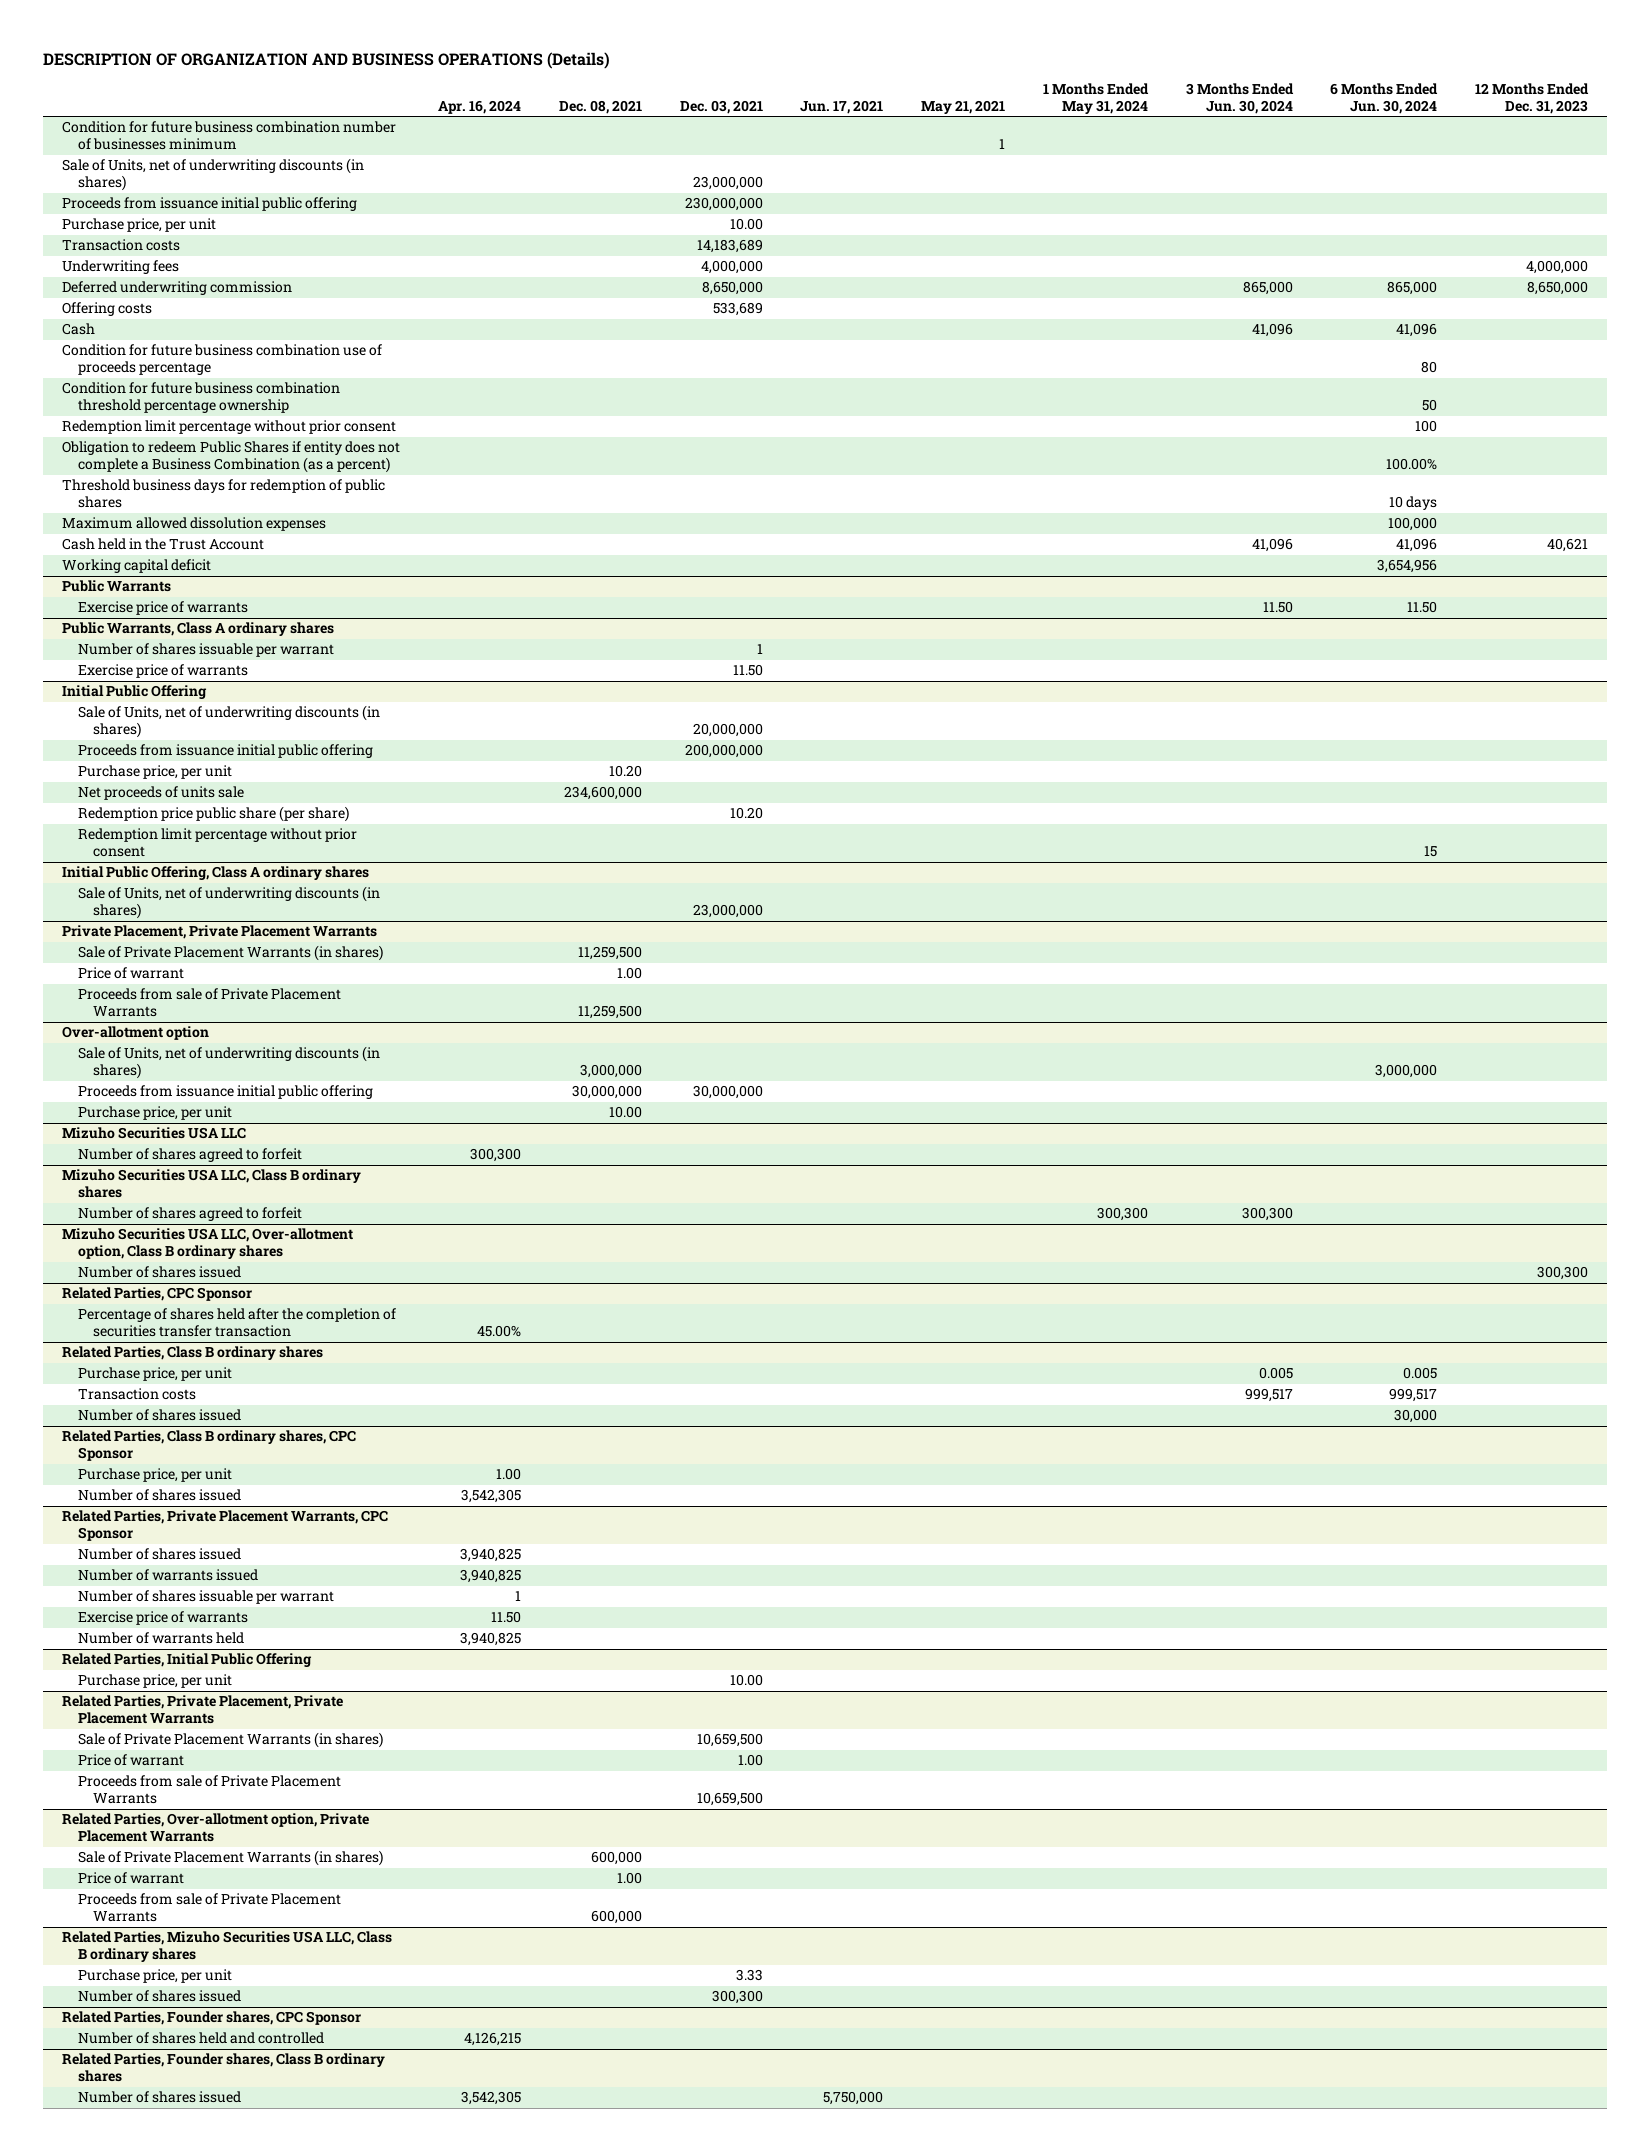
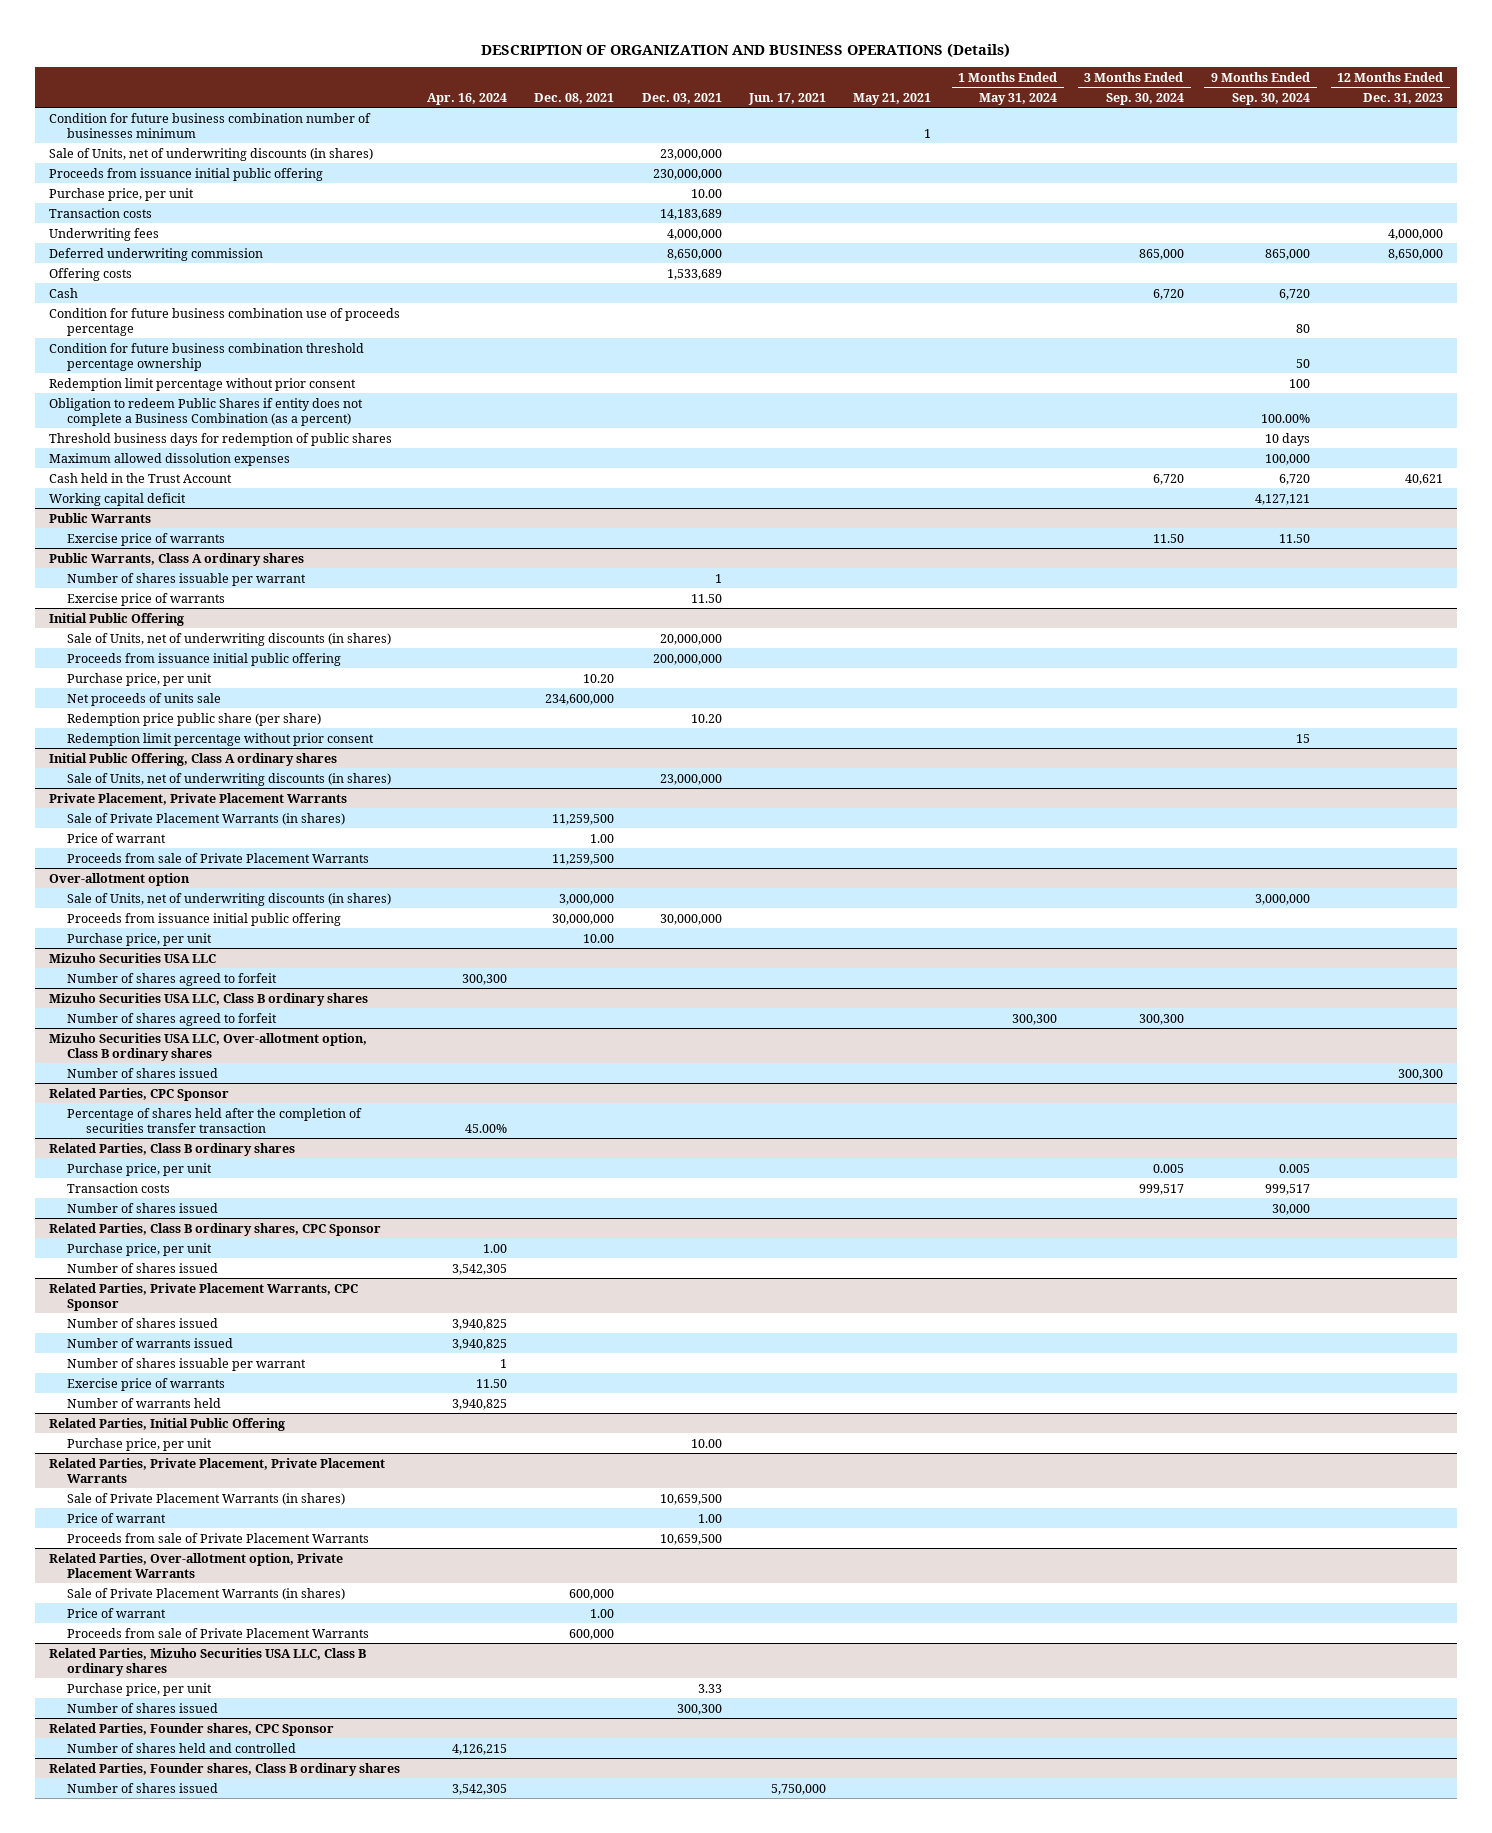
- | Apr. 16, 2024 | Dec. 08, 2021 | Dec. 03, 2021 | Jun. 17, 2021 | May 21, 2021 | 1 Months Ended May 31, 2024 | 3 Months Ended Jun. 30, 2024 | 6 Months Ended Jun. 30, 2024 | 12 Months Ended Dec. 31, 2023
+ | Apr. 16, 2024 | Dec. 08, 2021 | Dec. 03, 2021 | Jun. 17, 2021 | May 21, 2021 | 1 Months Ended May 31, 2024 | 3 Months Ended Sep. 30, 2024 | 9 Months Ended Sep. 30, 2024 | 12 Months Ended Dec. 31, 2023
- Offering costs | | | 533,689 | | | | | |
+ Offering costs | | | 1,533,689 | | | | | |

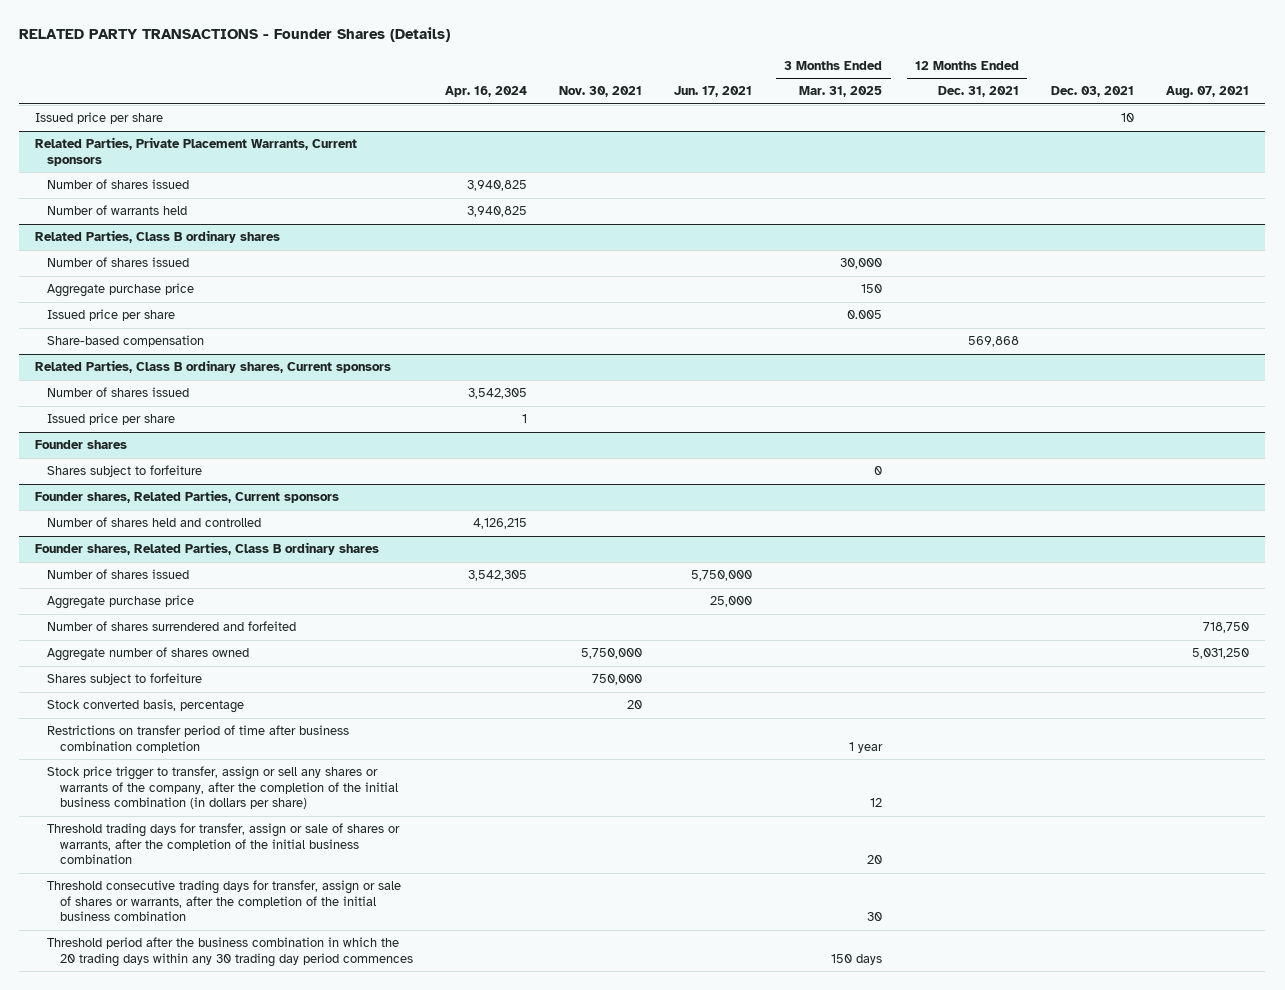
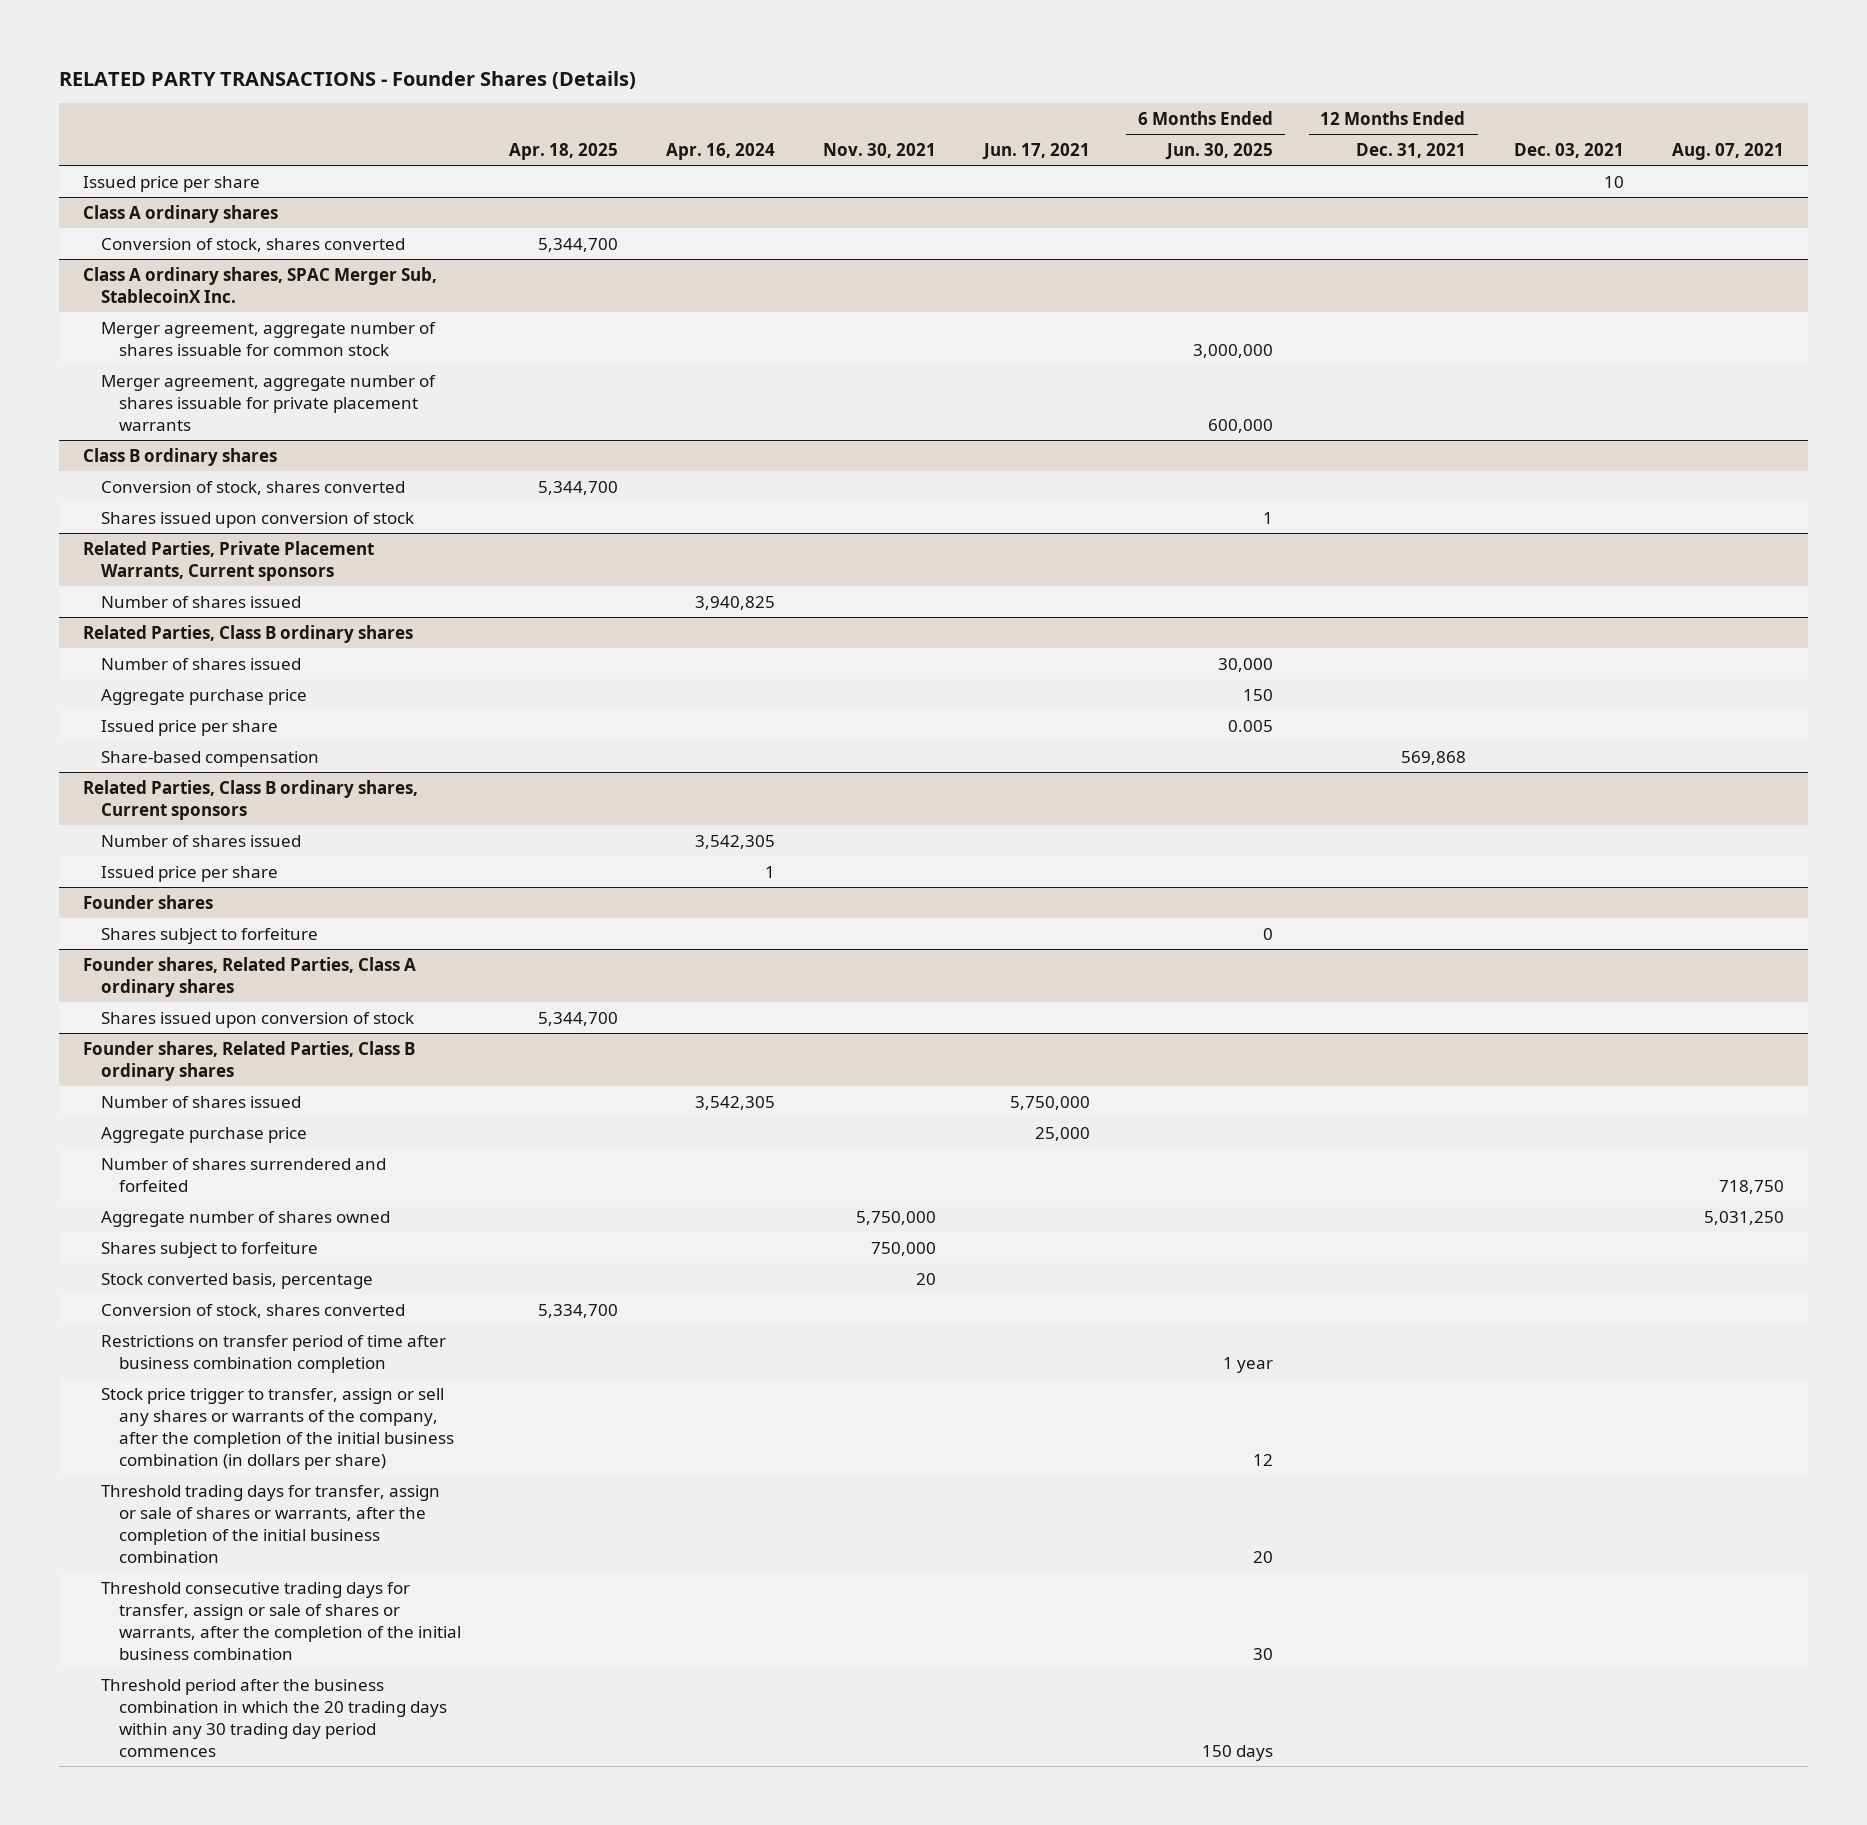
- | Apr. 16, 2024 | Nov. 30, 2021 | Jun. 17, 2021 | 3 Months Ended Mar. 31, 2025 | 12 Months Ended Dec. 31, 2021 | Dec. 03, 2021 | Aug. 07, 2021
+ | Apr. 18, 2025 | Apr. 16, 2024 | Nov. 30, 2021 | Jun. 17, 2021 | 6 Months Ended Jun. 30, 2025 | 12 Months Ended Dec. 31, 2021 | Dec. 03, 2021 | Aug. 07, 2021
+ Class A ordinary shares
+ Conversion of stock, shares converted | 5,344,700 | | | | | | |
+ Class A ordinary shares, SPAC Merger Sub, StablecoinX Inc.
+ Merger agreement, aggregate number of shares issuable for common stock | | | | | 3,000,000 | | |
+ Merger agreement, aggregate number of shares issuable for private placement warrants | | | | | 600,000 | | |
+ Class B ordinary shares
+ Conversion of stock, shares converted | 5,344,700 | | | | | | |
+ Shares issued upon conversion of stock | | | | | 1 | | |
@ Related Parties, Private Placement Warrants, Current sponsors
- Number of warrants held | 3,940,825 | | | | | |
- Founder shares, Related Parties, Current sponsors
- Number of shares held and controlled | 4,126,215 | | | | | |
+ Founder shares, Related Parties, Class A ordinary shares
+ Shares issued upon conversion of stock | 5,344,700 | | | | | | |
@ Founder shares, Related Parties, Class B ordinary shares
+ Conversion of stock, shares converted | 5,334,700 | | | | | | |

